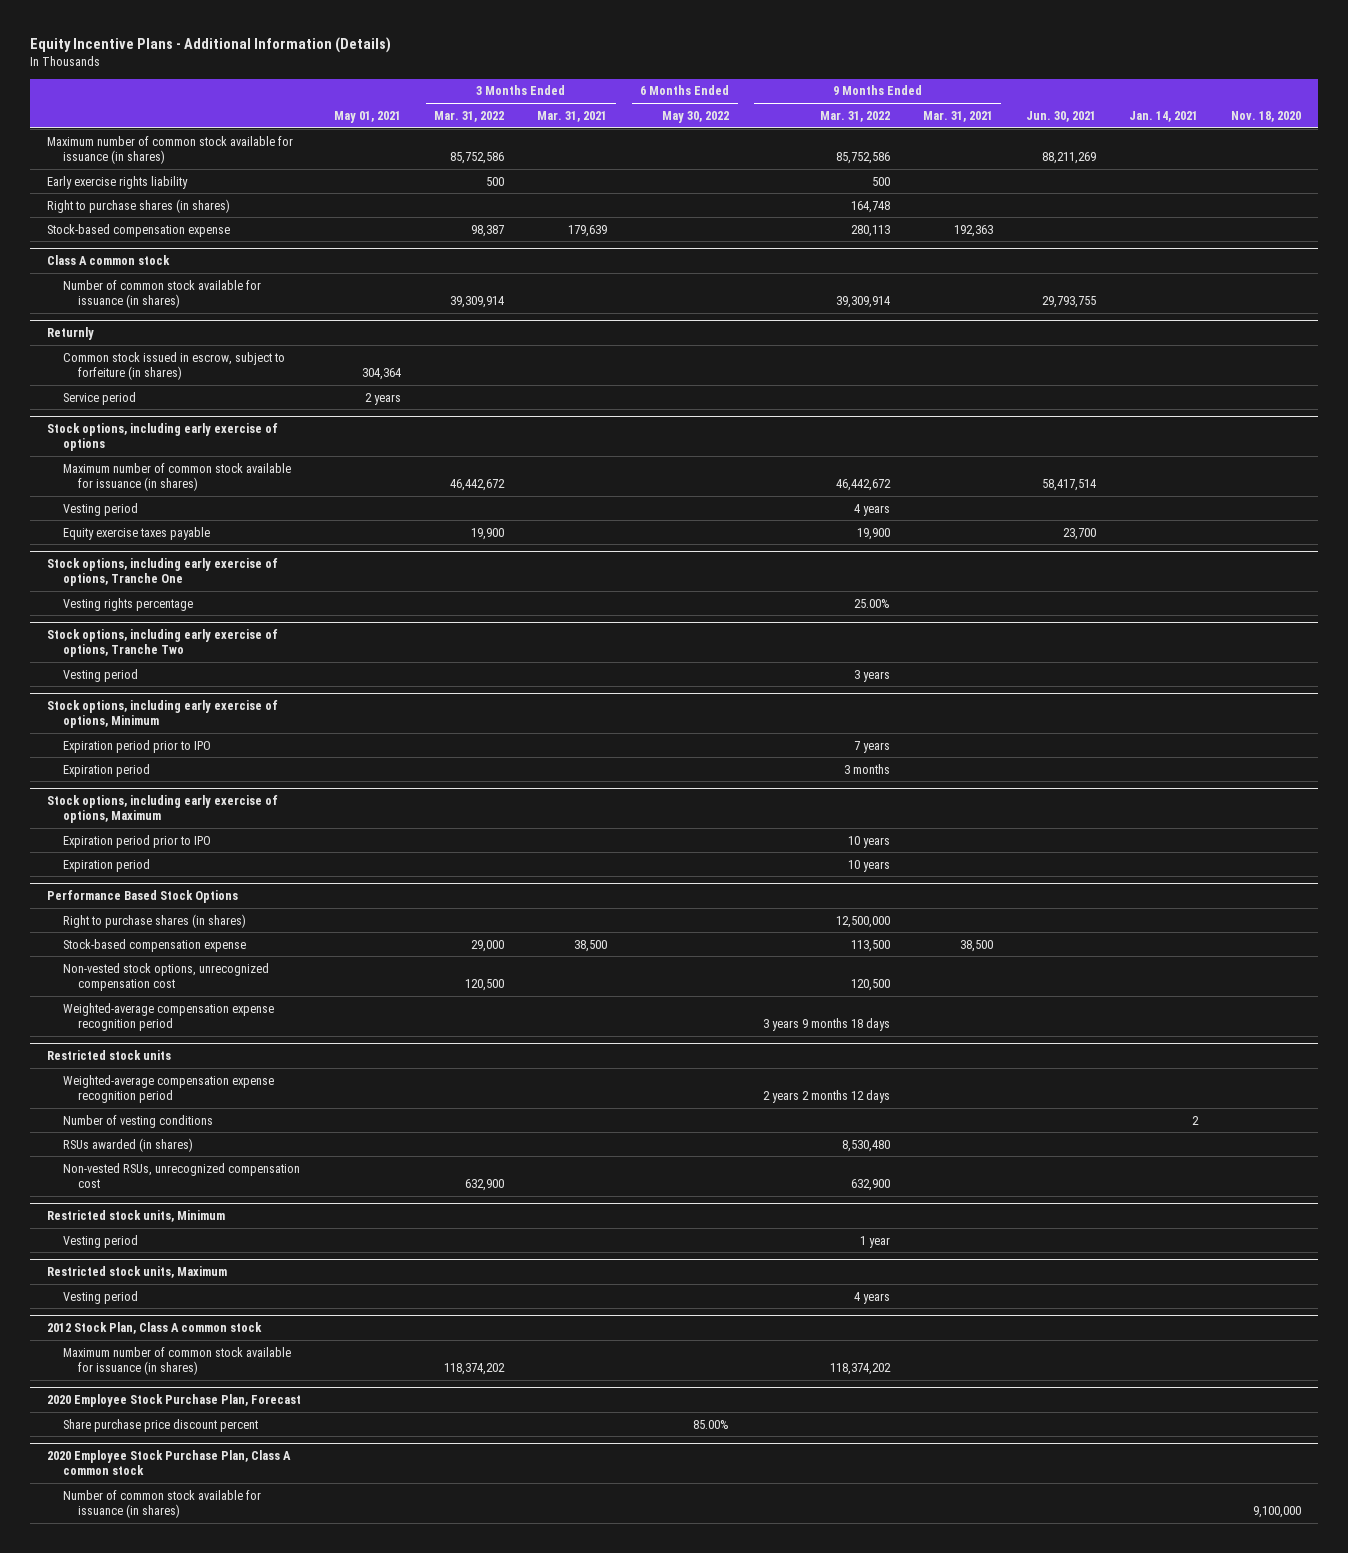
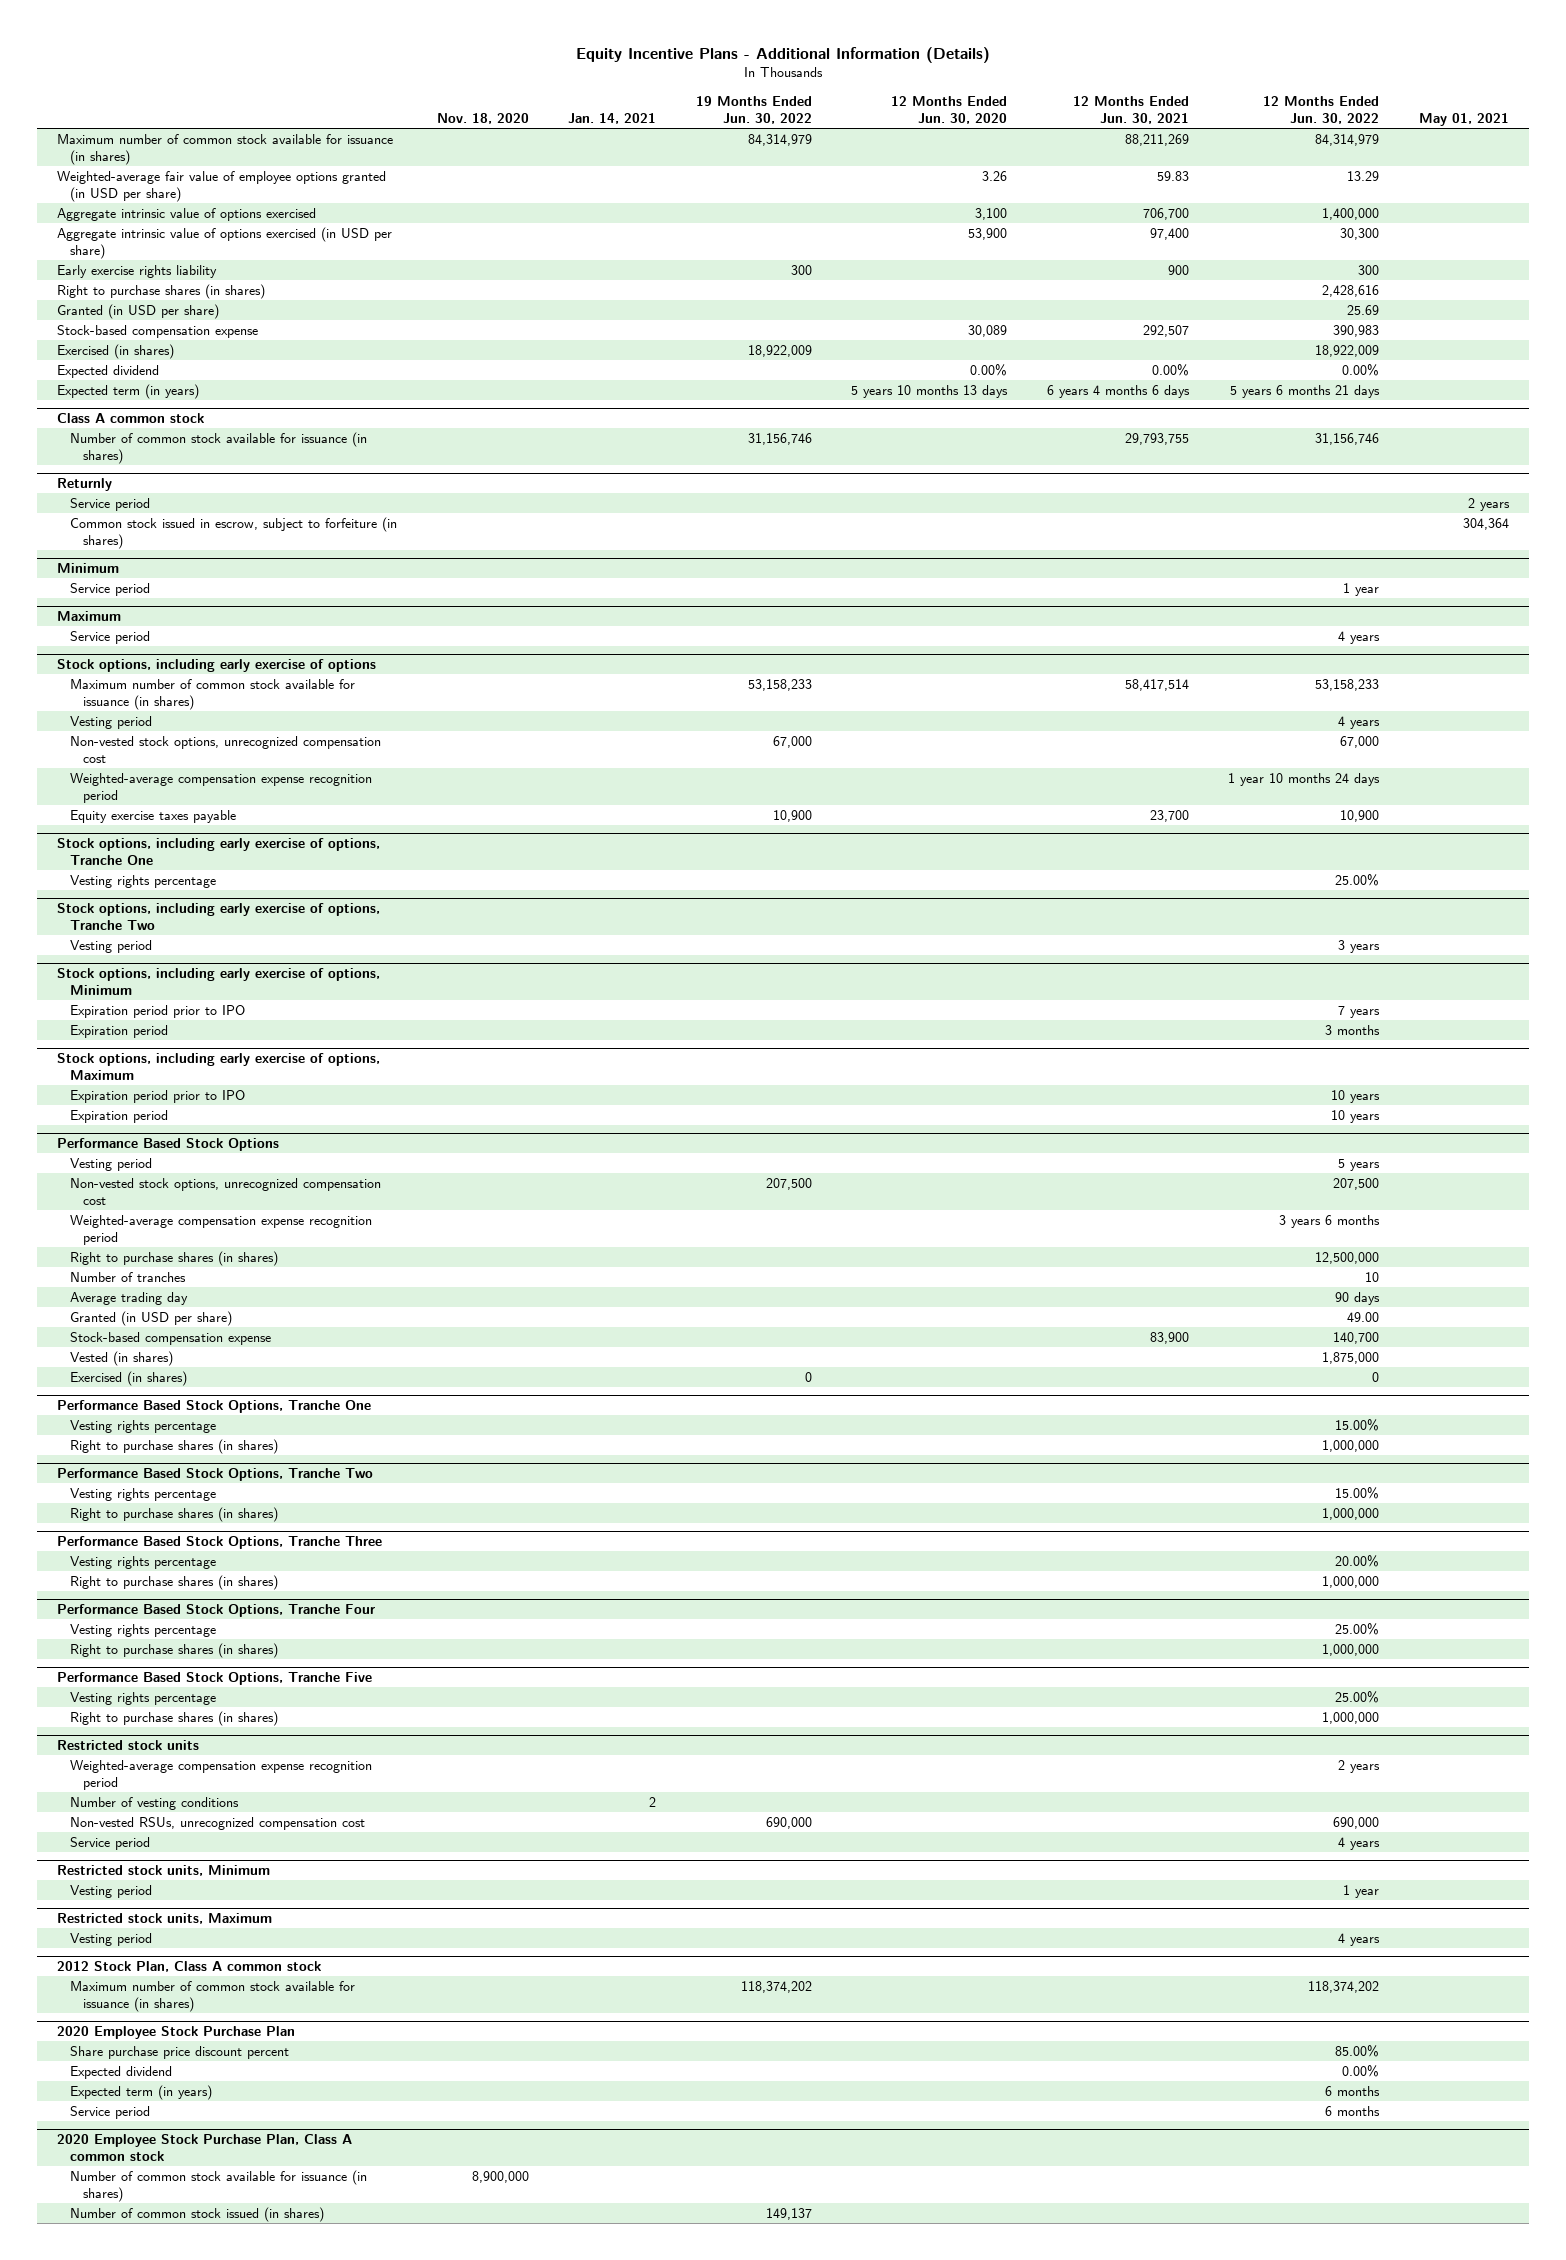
- | May 01, 2021 | 3 Months Ended Mar. 31, 2022 | 3 Months Ended Mar. 31, 2021 | 6 Months Ended May 30, 2022 | 9 Months Ended Mar. 31, 2022 | 9 Months Ended Mar. 31, 2021 | Jun. 30, 2021 | Jan. 14, 2021 | Nov. 18, 2020
+ | Nov. 18, 2020 | Jan. 14, 2021 | 19 Months Ended Jun. 30, 2022 | 12 Months Ended Jun. 30, 2020 | 12 Months Ended Jun. 30, 2021 | 12 Months Ended Jun. 30, 2022 | May 01, 2021
+ Weighted-average fair value of employee options granted (in USD per share) | | | | 3.26 | 59.83 | 13.29 |
+ Aggregate intrinsic value of options exercised | | | | 3,100 | 706,700 | 1,400,000 |
+ Aggregate intrinsic value of options exercised (in USD per share) | | | | 53,900 | 97,400 | 30,300 |
+ Granted (in USD per share) | | | | | | 25.69 |
+ Exercised (in shares) | | | 18,922,009 | | | 18,922,009 |
+ Expected dividend | | | | 0.00% | 0.00% | 0.00% |
+ Expected term (in years) | | | | 5 years 10 months 13 days | 6 years 4 months 6 days | 5 years 6 months 21 days |
@ Returnly
moved down: Common stock issued in escrow, subject to forfeiture (in shares) | | | | | | | 304,364
+ Minimum
+ Service period | | | | | | 1 year |
+ Maximum
+ Service period | | | | | | 4 years |
@ Stock options, including early exercise of options
+ Non-vested stock options, unrecognized compensation cost | | | 67,000 | | | 67,000 |
+ Weighted-average compensation expense recognition period | | | | | | 1 year 10 months 24 days |
@ Performance Based Stock Options
+ Vesting period | | | | | | 5 years |
moved down: Right to purchase shares (in shares) | | | | | | 12,500,000 |
+ Number of tranches | | | | | | 10 |
+ Average trading day | | | | | | 90 days |
+ Granted (in USD per share) | | | | | | 49.00 |
moved down: Stock-based compensation expense | | | | | 83,900 | 140,700 |
+ Vested (in shares) | | | | | | 1,875,000 |
+ Exercised (in shares) | | | 0 | | | 0 |
+ Performance Based Stock Options, Tranche One
+ Vesting rights percentage | | | | | | 15.00% |
+ Right to purchase shares (in shares) | | | | | | 1,000,000 |
+ Performance Based Stock Options, Tranche Two
+ Vesting rights percentage | | | | | | 15.00% |
+ Right to purchase shares (in shares) | | | | | | 1,000,000 |
+ Performance Based Stock Options, Tranche Three
+ Vesting rights percentage | | | | | | 20.00% |
+ Right to purchase shares (in shares) | | | | | | 1,000,000 |
+ Performance Based Stock Options, Tranche Four
+ Vesting rights percentage | | | | | | 25.00% |
+ Right to purchase shares (in shares) | | | | | | 1,000,000 |
+ Performance Based Stock Options, Tranche Five
+ Vesting rights percentage | | | | | | 25.00% |
+ Right to purchase shares (in shares) | | | | | | 1,000,000 |
@ Restricted stock units
- RSUs awarded (in shares) | | | | | 8,530,480 | | | |
+ Service period | | | | | | 4 years |
- 2020 Employee Stock Purchase Plan, Forecast
+ 2020 Employee Stock Purchase Plan
+ Expected dividend | | | | | | 0.00% |
+ Expected term (in years) | | | | | | 6 months |
+ Service period | | | | | | 6 months |
@ 2020 Employee Stock Purchase Plan, Class A common stock
- Number of common stock available for issuance (in shares) | | | | | | | | | 9,100,000
+ Number of common stock available for issuance (in shares) | 8,900,000 | | | | | |
+ Number of common stock issued (in shares) | | | 149,137 | | | |

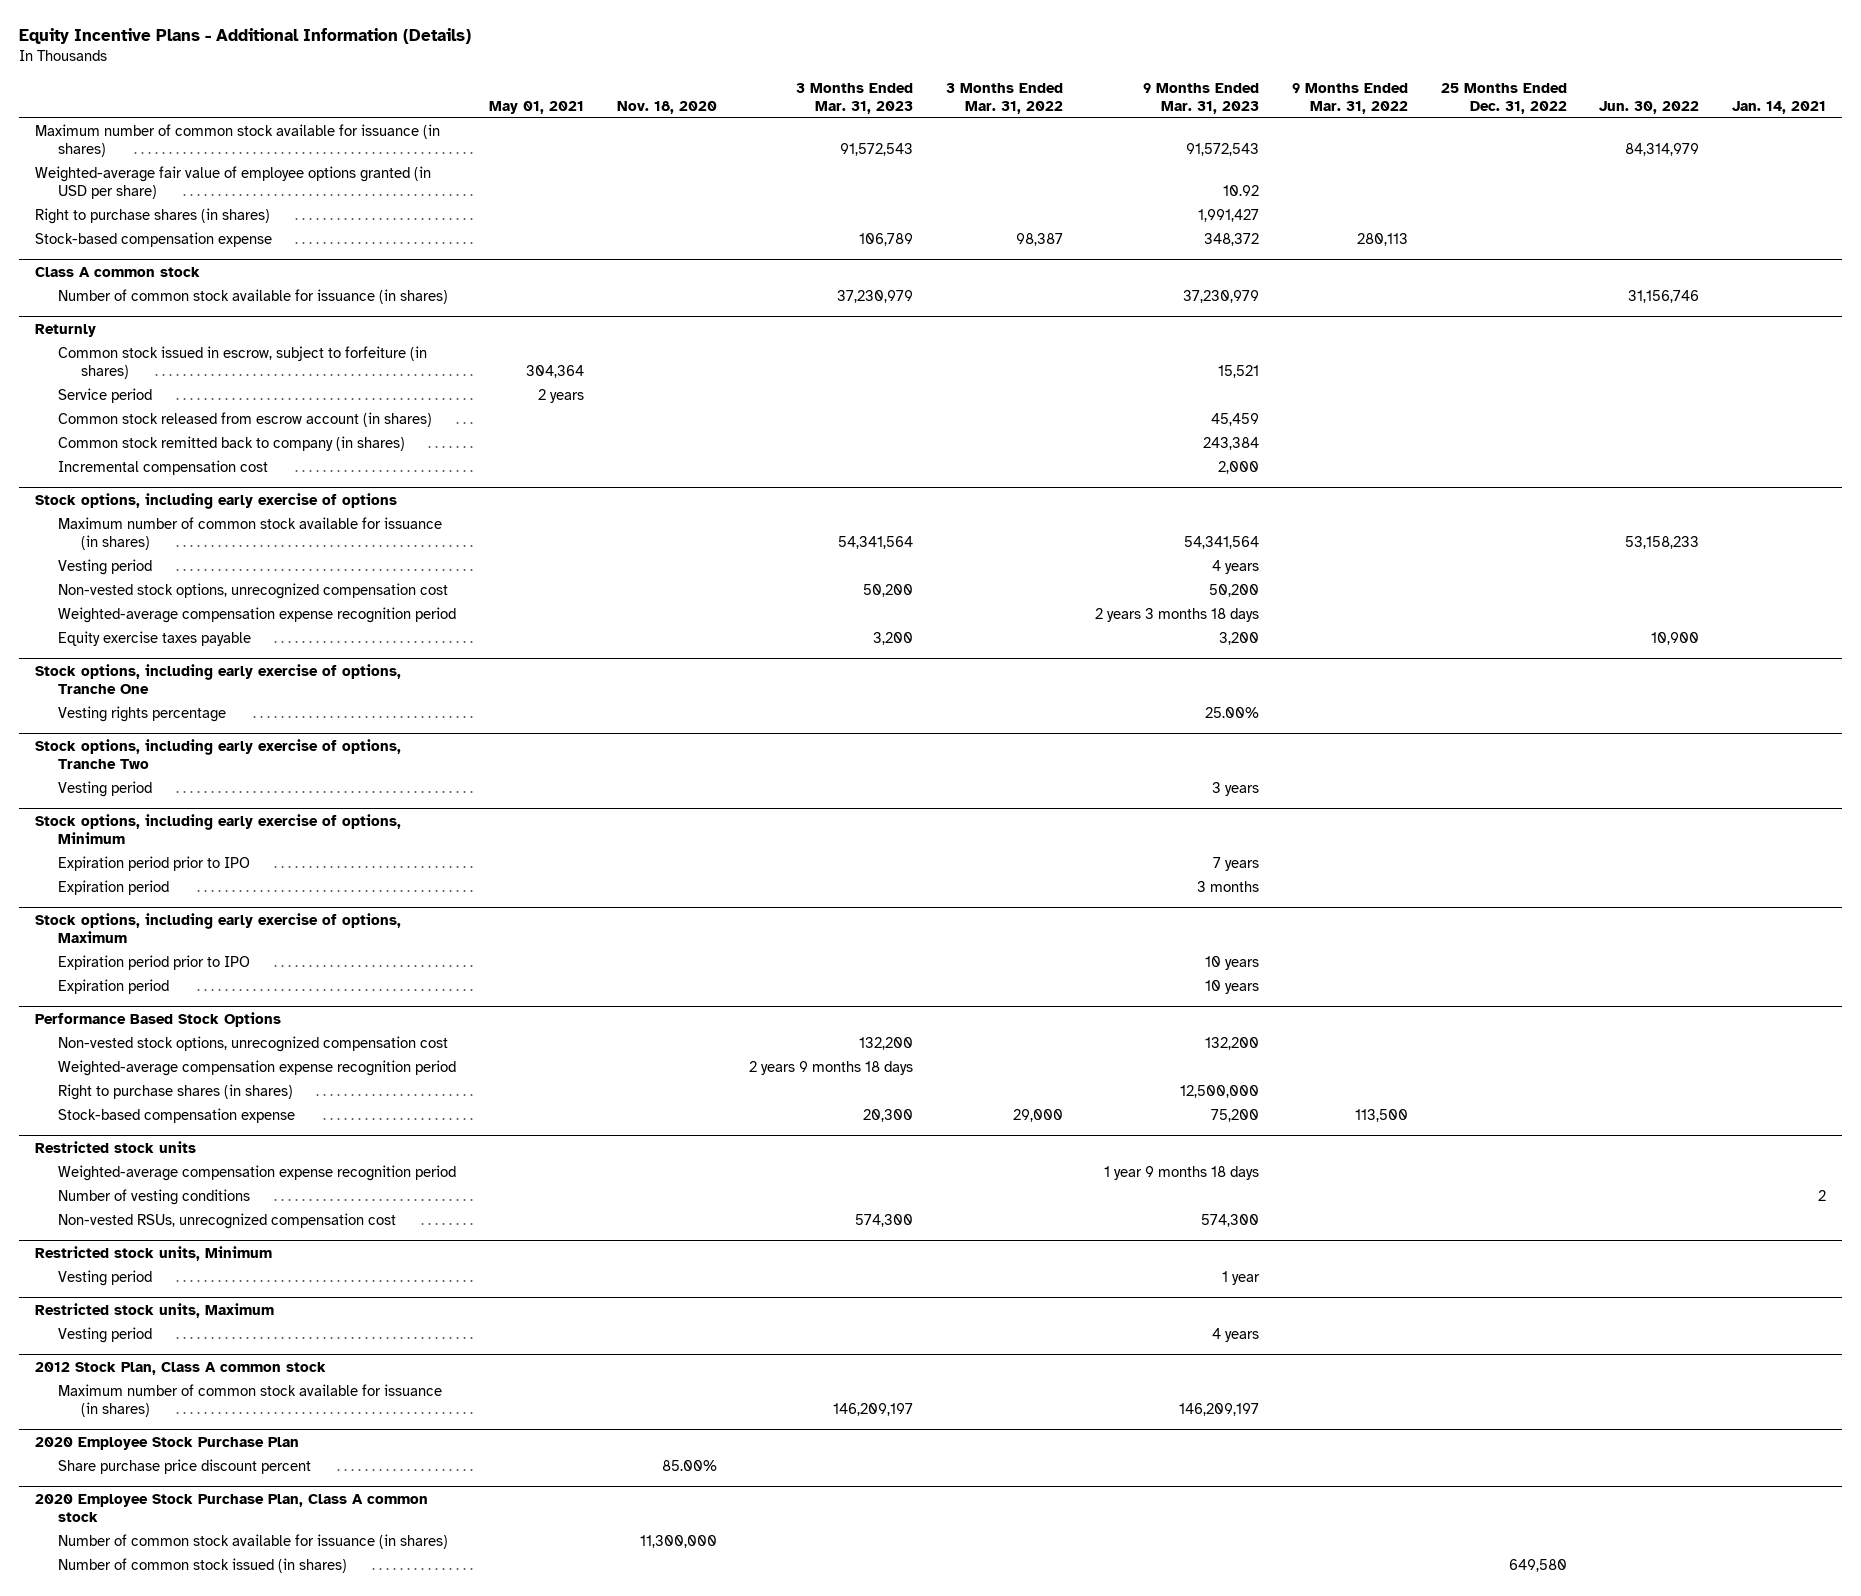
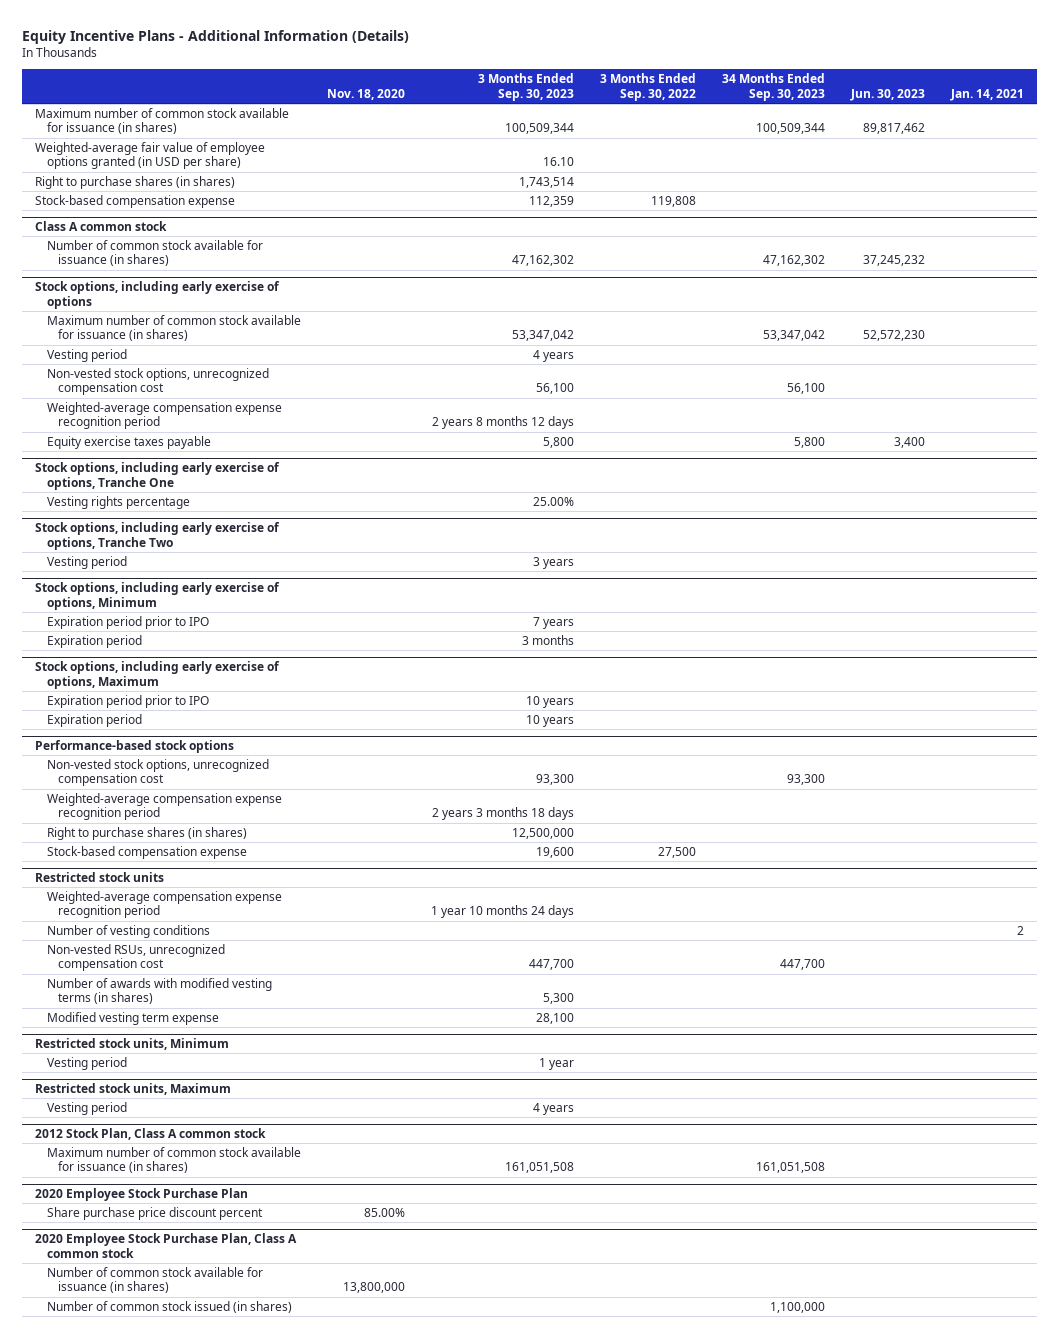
- | May 01, 2021 | Nov. 18, 2020 | 3 Months Ended Mar. 31, 2023 | 3 Months Ended Mar. 31, 2022 | 9 Months Ended Mar. 31, 2023 | 9 Months Ended Mar. 31, 2022 | 25 Months Ended Dec. 31, 2022 | Jun. 30, 2022 | Jan. 14, 2021
+ | Nov. 18, 2020 | 3 Months Ended Sep. 30, 2023 | 3 Months Ended Sep. 30, 2022 | 34 Months Ended Sep. 30, 2023 | Jun. 30, 2023 | Jan. 14, 2021
- Returnly
- Common stock issued in escrow, subject to forfeiture (in shares) | 304,364 | | | | 15,521 | | | |
- Service period | 2 years | | | | | | | |
- Common stock released from escrow account (in shares) | | | | | 45,459 | | | |
- Common stock remitted back to company (in shares) | | | | | 243,384 | | | |
- Incremental compensation cost | | | | | 2,000 | | | |
- Performance Based Stock Options
+ Performance-based stock options
@ Restricted stock units
+ Number of awards with modified vesting terms (in shares) | | 5,300 | | | |
+ Modified vesting term expense | | 28,100 | | | |
@ 2020 Employee Stock Purchase Plan, Class A common stock
- Number of common stock available for issuance (in shares) | | 11,300,000 | | | | | | |
+ Number of common stock available for issuance (in shares) | 13,800,000 | | | | |

